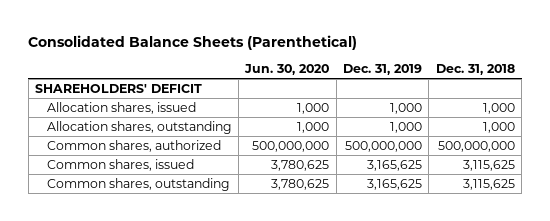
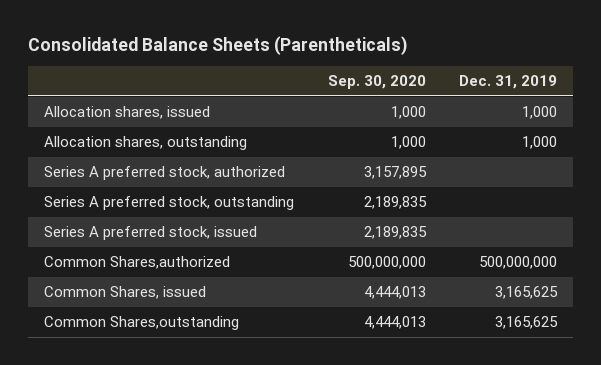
- Consolidated Balance Sheets (Parenthetical)
+ Consolidated Balance Sheets (Parentheticals)
- | Jun. 30, 2020 | Dec. 31, 2019 | Dec. 31, 2018
+ | Sep. 30, 2020 | Dec. 31, 2019
- SHAREHOLDERS' DEFICIT
- Common shares, authorized | 500,000,000 | 500,000,000 | 500,000,000
- Common shares, issued | 3,780,625 | 3,165,625 | 3,115,625
- Common shares, outstanding | 3,780,625 | 3,165,625 | 3,115,625
+ Series A preferred stock, authorized | 3,157,895 |
+ Series A preferred stock, outstanding | 2,189,835 |
+ Series A preferred stock, issued | 2,189,835 |
+ Common Shares,authorized | 500,000,000 | 500,000,000
+ Common Shares, issued | 4,444,013 | 3,165,625
+ Common Shares,outstanding | 4,444,013 | 3,165,625

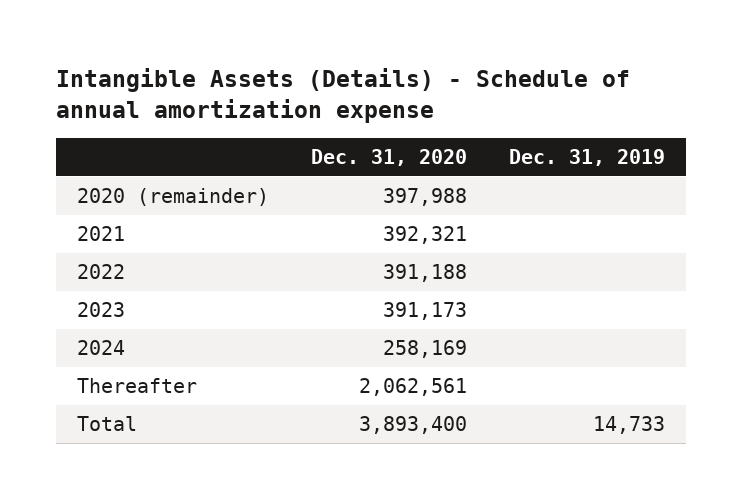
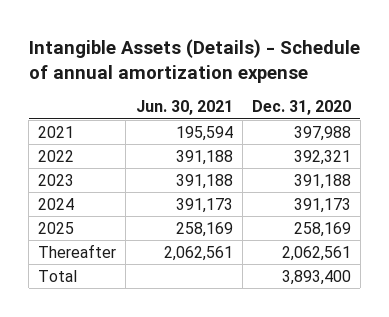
- | Dec. 31, 2020 | Dec. 31, 2019
+ | Jun. 30, 2021 | Dec. 31, 2020
- 2020 (remainder) | 397,988 |
- 2021 | 392,321 |
- 2022 | 391,188 |
- 2023 | 391,173 |
- 2024 | 258,169 |
+ 2021 | 195,594 | 397,988
+ 2022 | 391,188 | 392,321
+ 2023 | 391,188 | 391,188
+ 2024 | 391,173 | 391,173
+ 2025 | 258,169 | 258,169

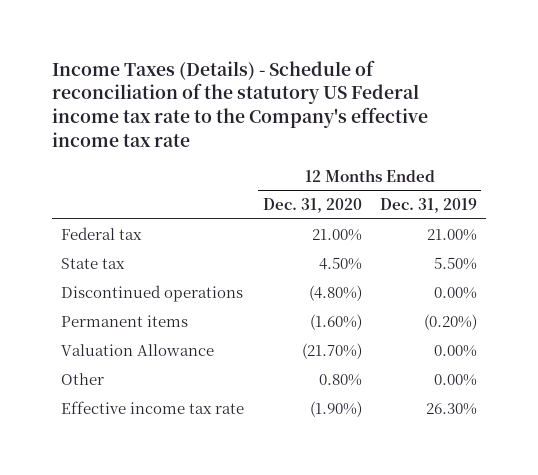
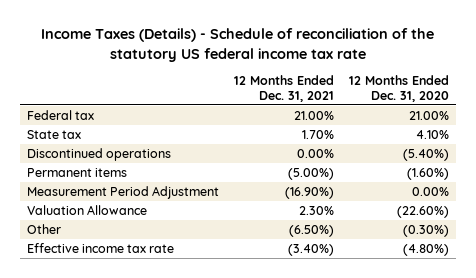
- Income Taxes (Details) - Schedule of reconciliation of the statutory US Federal income tax rate to the Company's effective income tax rate
+ Income Taxes (Details) - Schedule of reconciliation of the statutory US federal income tax rate
- | 12 Months Ended Dec. 31, 2020 | 12 Months Ended Dec. 31, 2019
+ | 12 Months Ended Dec. 31, 2021 | 12 Months Ended Dec. 31, 2020
- State tax | 4.50% | 5.50%
- Discontinued operations | (4.80%) | 0.00%
+ State tax | 1.70% | 4.10%
+ Discontinued operations | 0.00% | (5.40%)
- Valuation Allowance | (21.70%) | 0.00%
- Other | 0.80% | 0.00%
- Effective income tax rate | (1.90%) | 26.30%
+ Measurement Period Adjustment | (16.90%) | 0.00%
+ Valuation Allowance | 2.30% | (22.60%)
+ Other | (6.50%) | (0.30%)
+ Effective income tax rate | (3.40%) | (4.80%)

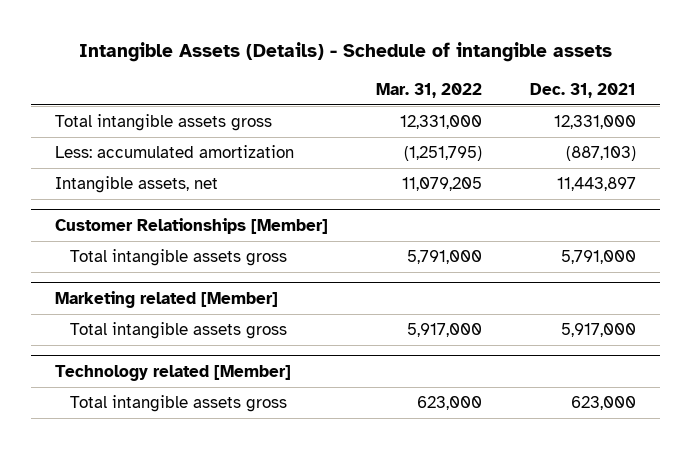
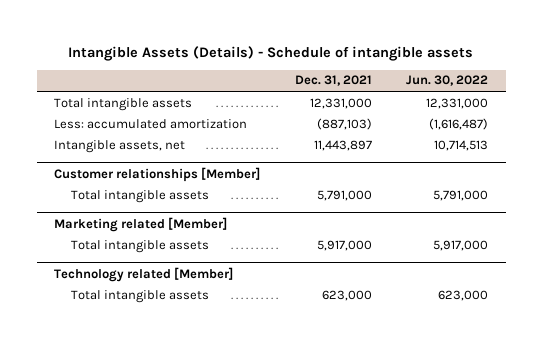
- | Mar. 31, 2022 | Dec. 31, 2021
+ | Dec. 31, 2021 | Jun. 30, 2022
- Total intangible assets gross | 12,331,000 | 12,331,000
+ Total intangible assets | 12,331,000 | 12,331,000
- Customer Relationships [Member]
- Total intangible assets gross | 5,791,000 | 5,791,000
+ Customer relationships [Member]
+ Total intangible assets | 5,791,000 | 5,791,000
@ Marketing related [Member]
- Total intangible assets gross | 5,917,000 | 5,917,000
+ Total intangible assets | 5,917,000 | 5,917,000
@ Technology related [Member]
- Total intangible assets gross | 623,000 | 623,000
+ Total intangible assets | 623,000 | 623,000

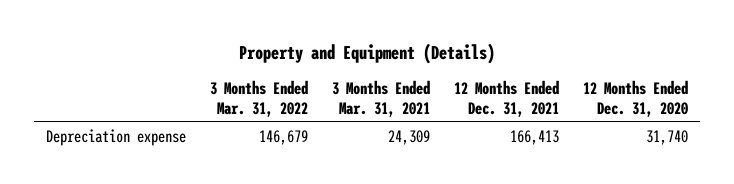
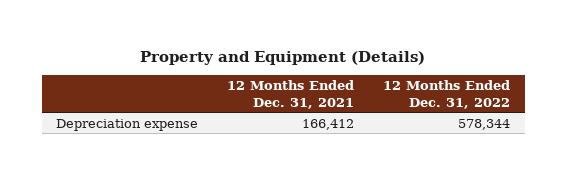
- | 3 Months Ended Mar. 31, 2022 | 3 Months Ended Mar. 31, 2021 | 12 Months Ended Dec. 31, 2021 | 12 Months Ended Dec. 31, 2020
+ | 12 Months Ended Dec. 31, 2021 | 12 Months Ended Dec. 31, 2022
- Depreciation expense | 146,679 | 24,309 | 166,413 | 31,740
+ Depreciation expense | 166,412 | 578,344

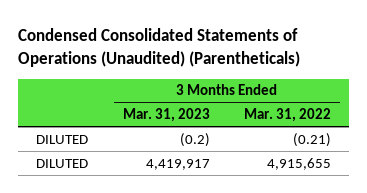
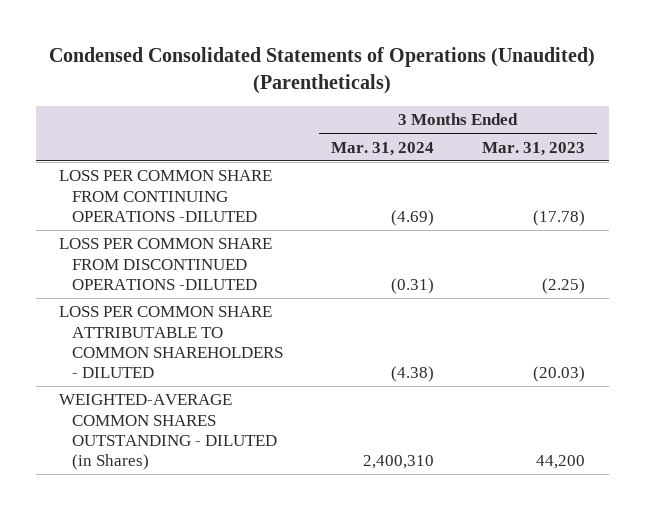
- | 3 Months Ended Mar. 31, 2023 | 3 Months Ended Mar. 31, 2022
+ | 3 Months Ended Mar. 31, 2024 | 3 Months Ended Mar. 31, 2023
- DILUTED | (0.2) | (0.21)
- DILUTED | 4,419,917 | 4,915,655
+ LOSS PER COMMON SHARE FROM CONTINUING OPERATIONS -DILUTED | (4.69) | (17.78)
+ LOSS PER COMMON SHARE FROM DISCONTINUED OPERATIONS -DILUTED | (0.31) | (2.25)
+ LOSS PER COMMON SHARE ATTRIBUTABLE TO COMMON SHAREHOLDERS - DILUTED | (4.38) | (20.03)
+ WEIGHTED-AVERAGE COMMON SHARES OUTSTANDING - DILUTED (in Shares) | 2,400,310 | 44,200

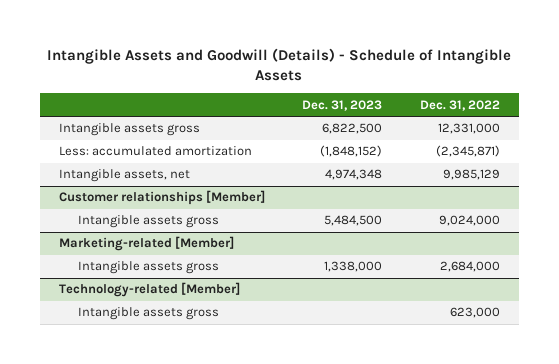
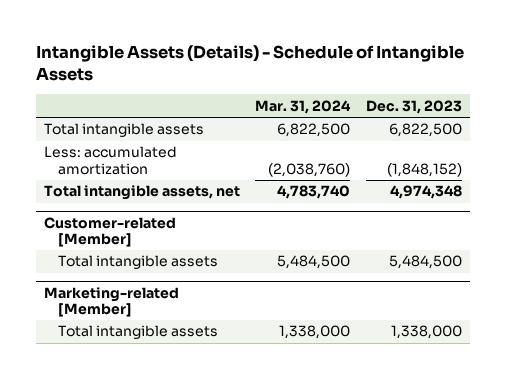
- Intangible Assets and Goodwill (Details) - Schedule of Intangible Assets
+ Intangible Assets (Details) - Schedule of Intangible Assets
- | Dec. 31, 2023 | Dec. 31, 2022
+ | Mar. 31, 2024 | Dec. 31, 2023
- Intangible assets gross | 6,822,500 | 12,331,000
+ Total intangible assets | 6,822,500 | 6,822,500
- Intangible assets, net | 4,974,348 | 9,985,129
- Customer relationships [Member]
- Intangible assets gross | 5,484,500 | 9,024,000
+ Total intangible assets, net | 4,783,740 | 4,974,348
+ Customer-related [Member]
+ Total intangible assets | 5,484,500 | 5,484,500
@ Marketing-related [Member]
- Intangible assets gross | 1,338,000 | 2,684,000
- Technology-related [Member]
- Intangible assets gross | | 623,000
@ Marketing-related [Member]
+ Total intangible assets | 1,338,000 | 1,338,000

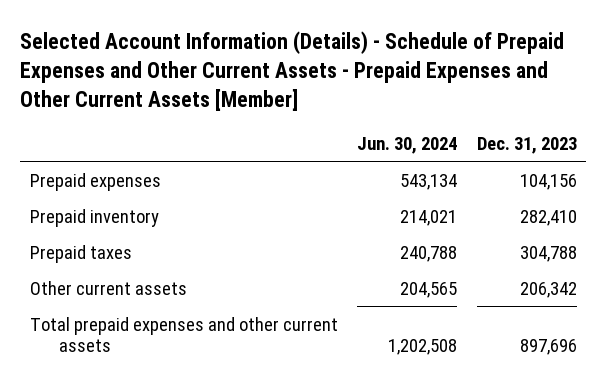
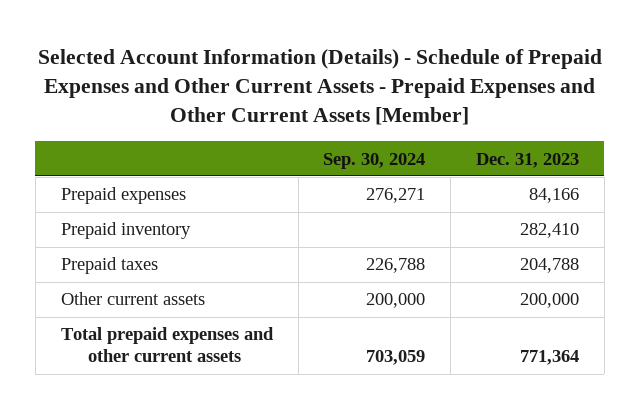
- | Jun. 30, 2024 | Dec. 31, 2023
+ | Sep. 30, 2024 | Dec. 31, 2023
- Prepaid expenses | 543,134 | 104,156
+ Prepaid expenses | 276,271 | 84,166
- Prepaid taxes | 240,788 | 304,788
- Other current assets | 204,565 | 206,342
- Total prepaid expenses and other current assets | 1,202,508 | 897,696
+ Prepaid taxes | 226,788 | 204,788
+ Other current assets | 200,000 | 200,000
+ Total prepaid expenses and other current assets | 703,059 | 771,364

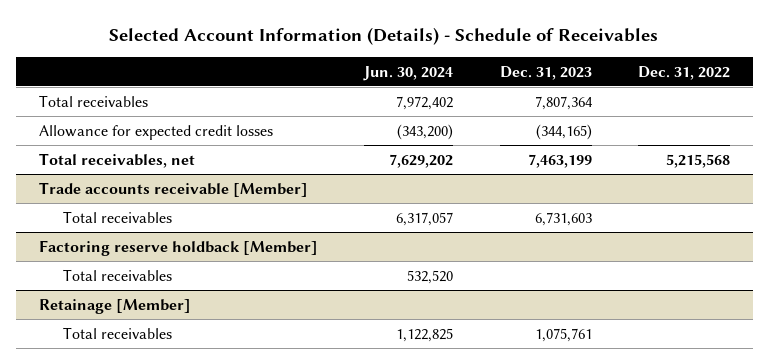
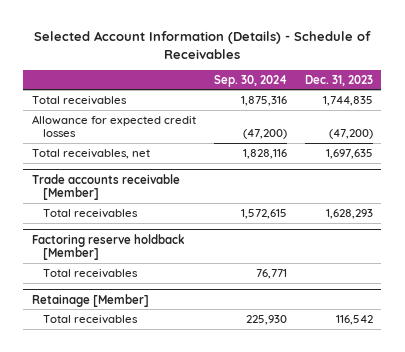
- | Jun. 30, 2024 | Dec. 31, 2023 | Dec. 31, 2022
+ | Sep. 30, 2024 | Dec. 31, 2023
- Total receivables | 7,972,402 | 7,807,364 |
- Allowance for expected credit losses | (343,200) | (344,165) |
- Total receivables, net | 7,629,202 | 7,463,199 | 5,215,568
+ Total receivables | 1,875,316 | 1,744,835
+ Allowance for expected credit losses | (47,200) | (47,200)
+ Total receivables, net | 1,828,116 | 1,697,635
@ Trade accounts receivable [Member]
- Total receivables | 6,317,057 | 6,731,603 |
+ Total receivables | 1,572,615 | 1,628,293
@ Retainage [Member]
- Total receivables | 1,122,825 | 1,075,761 |
+ Total receivables | 225,930 | 116,542

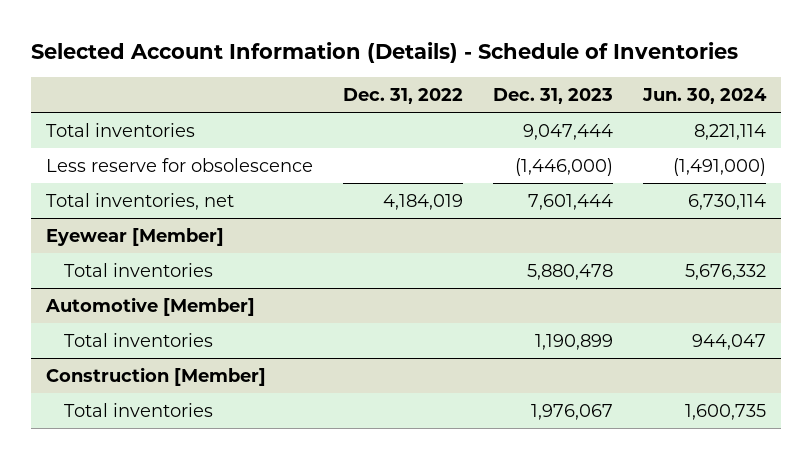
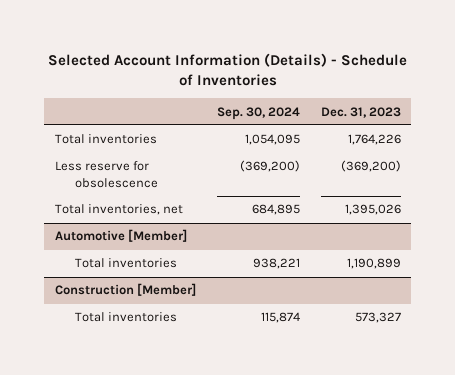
- | Dec. 31, 2022 | Dec. 31, 2023 | Jun. 30, 2024
+ | Sep. 30, 2024 | Dec. 31, 2023
- Total inventories | | 9,047,444 | 8,221,114
- Less reserve for obsolescence | | (1,446,000) | (1,491,000)
- Total inventories, net | 4,184,019 | 7,601,444 | 6,730,114
- Eyewear [Member]
- Total inventories | | 5,880,478 | 5,676,332
+ Total inventories | 1,054,095 | 1,764,226
+ Less reserve for obsolescence | (369,200) | (369,200)
+ Total inventories, net | 684,895 | 1,395,026
@ Construction [Member]
- Total inventories | | 1,976,067 | 1,600,735
+ Total inventories | 115,874 | 573,327

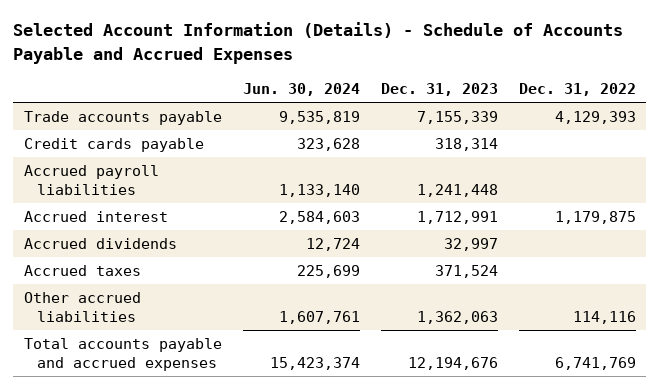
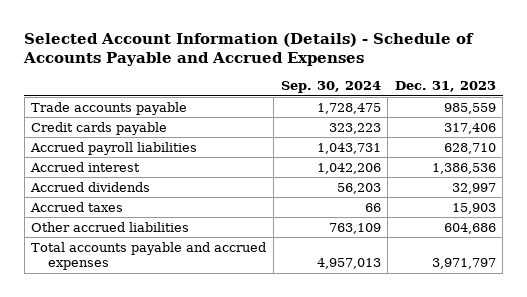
- | Jun. 30, 2024 | Dec. 31, 2023 | Dec. 31, 2022
+ | Sep. 30, 2024 | Dec. 31, 2023
- Trade accounts payable | 9,535,819 | 7,155,339 | 4,129,393
- Credit cards payable | 323,628 | 318,314 |
- Accrued payroll liabilities | 1,133,140 | 1,241,448 |
- Accrued interest | 2,584,603 | 1,712,991 | 1,179,875
+ Trade accounts payable | 1,728,475 | 985,559
+ Credit cards payable | 323,223 | 317,406
+ Accrued payroll liabilities | 1,043,731 | 628,710
+ Accrued interest | 1,042,206 | 1,386,536
- Accrued taxes | 225,699 | 371,524 |
- Other accrued liabilities | 1,607,761 | 1,362,063 | 114,116
- Total accounts payable and accrued expenses | 15,423,374 | 12,194,676 | 6,741,769
+ Accrued taxes | 66 | 15,903
+ Other accrued liabilities | 763,109 | 604,686
+ Total accounts payable and accrued expenses | 4,957,013 | 3,971,797

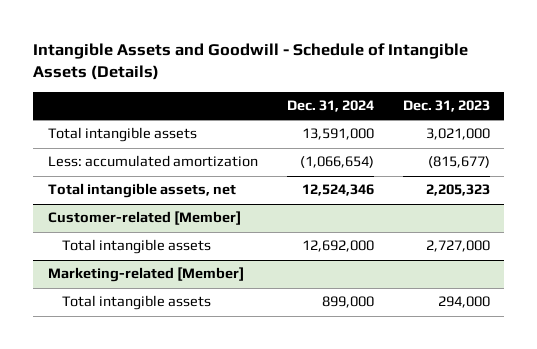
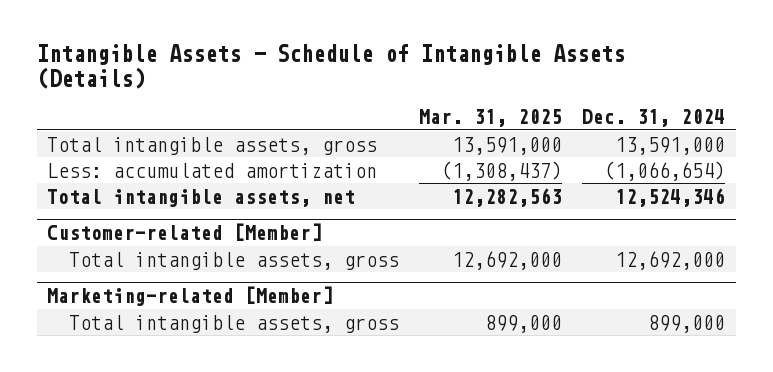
- Intangible Assets and Goodwill - Schedule of Intangible Assets (Details)
+ Intangible Assets - Schedule of Intangible Assets (Details)
- | Dec. 31, 2024 | Dec. 31, 2023
+ | Mar. 31, 2025 | Dec. 31, 2024
- Total intangible assets | 13,591,000 | 3,021,000
+ Total intangible assets, gross | 13,591,000 | 13,591,000
@ Customer-related [Member]
- Total intangible assets | 12,692,000 | 2,727,000
+ Total intangible assets, gross | 12,692,000 | 12,692,000
@ Marketing-related [Member]
- Total intangible assets | 899,000 | 294,000
+ Total intangible assets, gross | 899,000 | 899,000

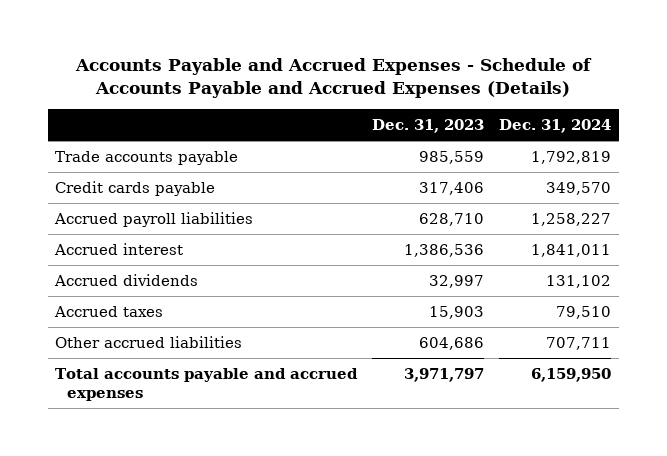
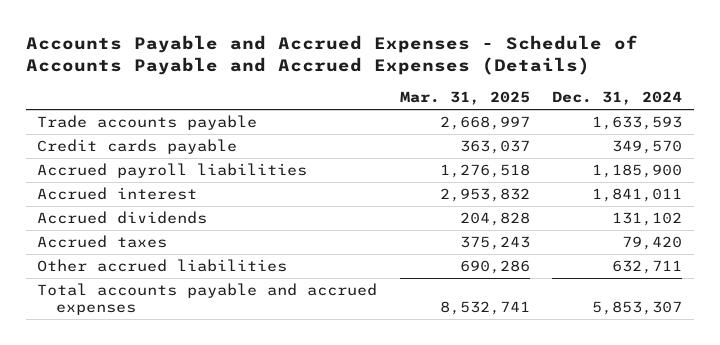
- | Dec. 31, 2023 | Dec. 31, 2024
+ | Mar. 31, 2025 | Dec. 31, 2024
- Trade accounts payable | 985,559 | 1,792,819
+ Trade accounts payable | 2,668,997 | 1,633,593
- Accrued payroll liabilities | 628,710 | 1,258,227
+ Accrued payroll liabilities | 1,276,518 | 1,185,900
- Accrued taxes | 15,903 | 79,510
- Other accrued liabilities | 604,686 | 707,711
- Total accounts payable and accrued expenses | 3,971,797 | 6,159,950
+ Accrued taxes | 375,243 | 79,420
+ Other accrued liabilities | 690,286 | 632,711
+ Total accounts payable and accrued expenses | 8,532,741 | 5,853,307

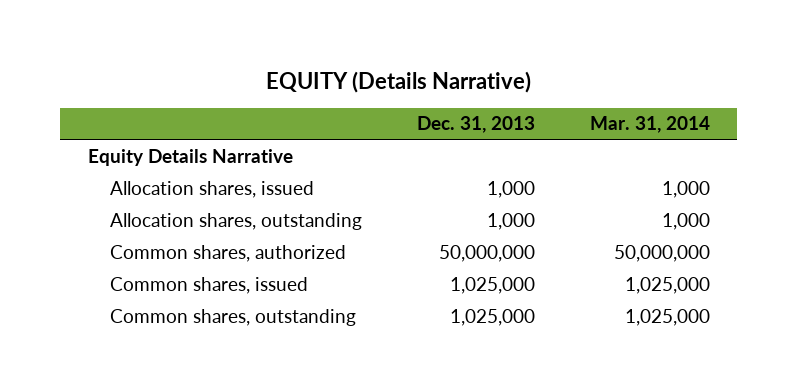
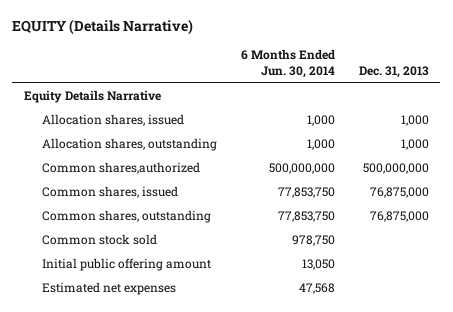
- | Dec. 31, 2013 | Mar. 31, 2014
+ | 6 Months Ended Jun. 30, 2014 | Dec. 31, 2013
- Common shares, authorized | 50,000,000 | 50,000,000
- Common shares, issued | 1,025,000 | 1,025,000
- Common shares, outstanding | 1,025,000 | 1,025,000
+ Common shares,authorized | 500,000,000 | 500,000,000
+ Common shares, issued | 77,853,750 | 76,875,000
+ Common shares, outstanding | 77,853,750 | 76,875,000
+ Common stock sold | 978,750 |
+ Initial public offering amount | 13,050 |
+ Estimated net expenses | 47,568 |

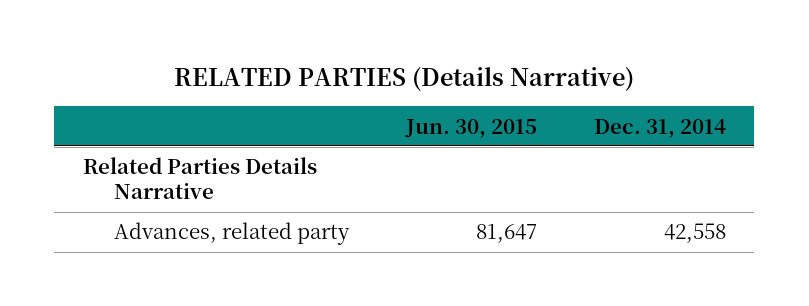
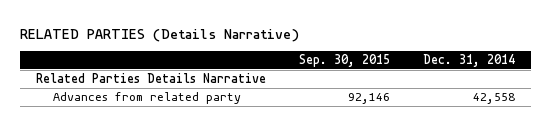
- | Jun. 30, 2015 | Dec. 31, 2014
+ | Sep. 30, 2015 | Dec. 31, 2014
- Advances, related party | 81,647 | 42,558
+ Advances from related party | 92,146 | 42,558

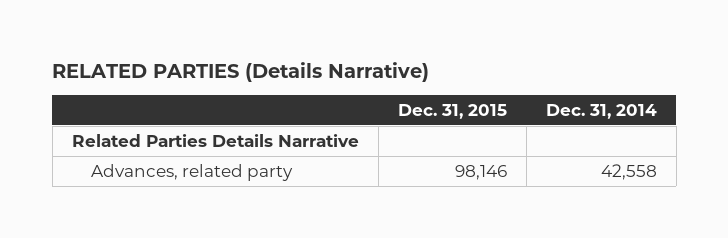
- | Sep. 30, 2015 | Dec. 31, 2014
+ | Dec. 31, 2015 | Dec. 31, 2014
- Advances from related party | 92,146 | 42,558
+ Advances, related party | 98,146 | 42,558

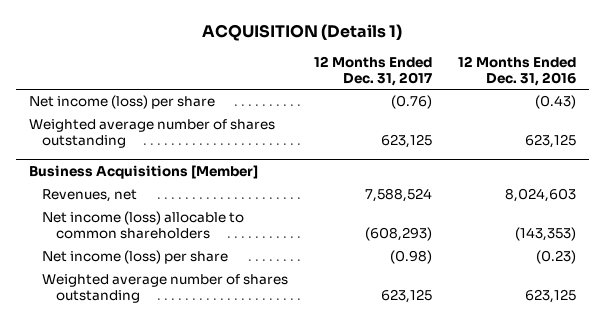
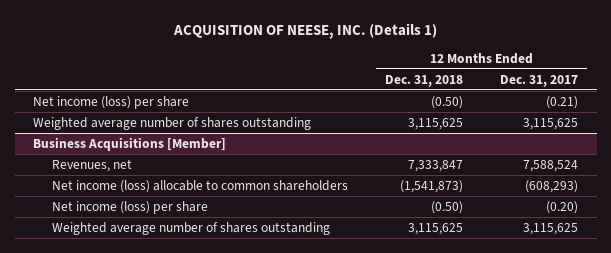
- ACQUISITION (Details 1)
+ ACQUISITION OF NEESE, INC. (Details 1)
- | 12 Months Ended Dec. 31, 2017 | 12 Months Ended Dec. 31, 2016
+ | 12 Months Ended Dec. 31, 2018 | 12 Months Ended Dec. 31, 2017
- Net income (loss) per share | (0.76) | (0.43)
- Weighted average number of shares outstanding | 623,125 | 623,125
+ Net income (loss) per share | (0.50) | (0.21)
+ Weighted average number of shares outstanding | 3,115,625 | 3,115,625
@ Business Acquisitions [Member]
- Net income (loss) per share | (0.98) | (0.23)
- Weighted average number of shares outstanding | 623,125 | 623,125
+ Net income (loss) per share | (0.50) | (0.20)
+ Weighted average number of shares outstanding | 3,115,625 | 3,115,625

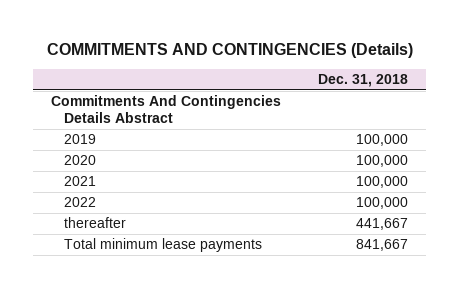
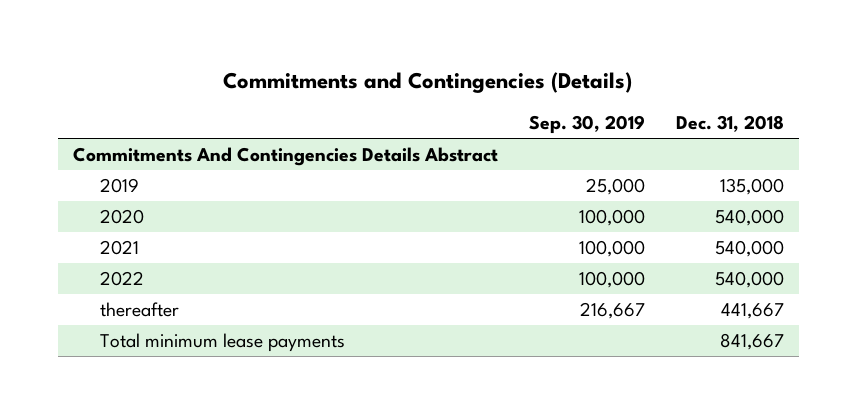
- COMMITMENTS AND CONTINGENCIES (Details)
+ Commitments and Contingencies (Details)
- | Dec. 31, 2018
+ | Sep. 30, 2019 | Dec. 31, 2018
- 2019 | 100,000
- 2020 | 100,000
- 2021 | 100,000
- 2022 | 100,000
+ 2019 | 25,000 | 135,000
+ 2020 | 100,000 | 540,000
+ 2021 | 100,000 | 540,000
+ 2022 | 100,000 | 540,000

